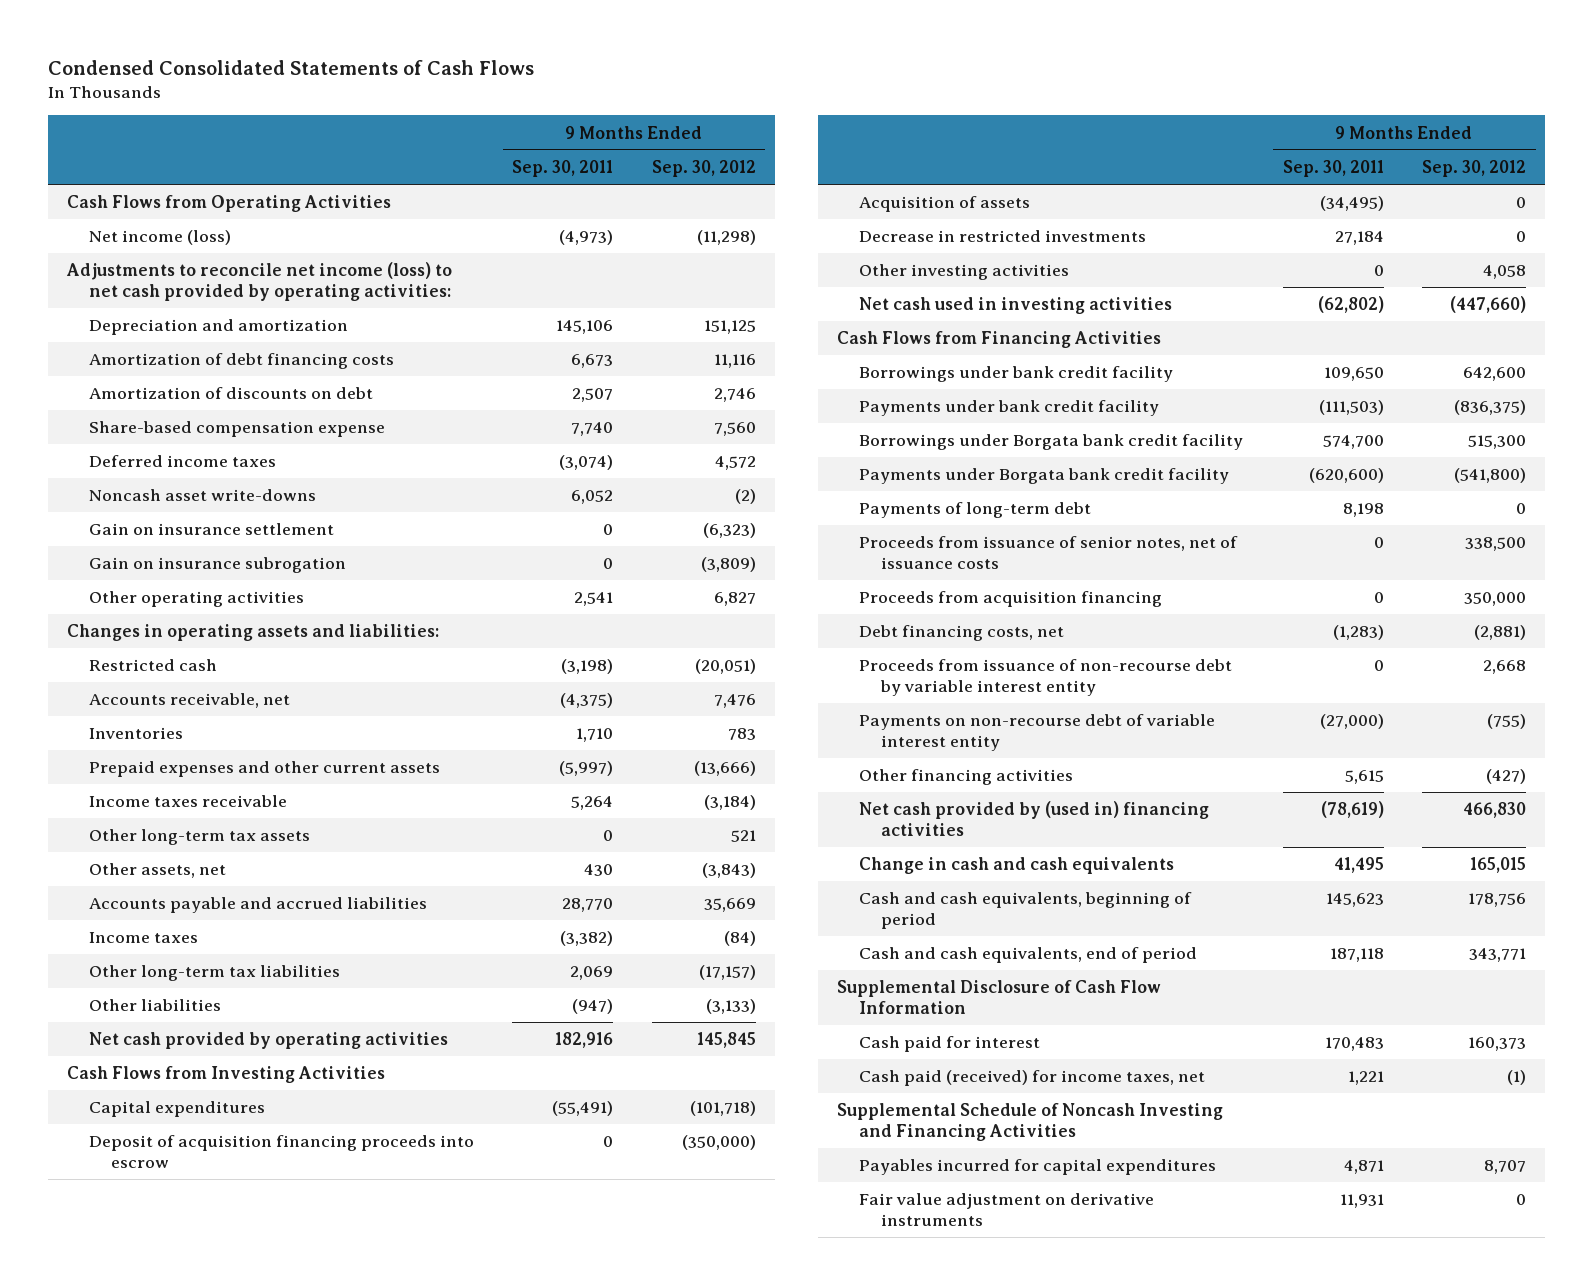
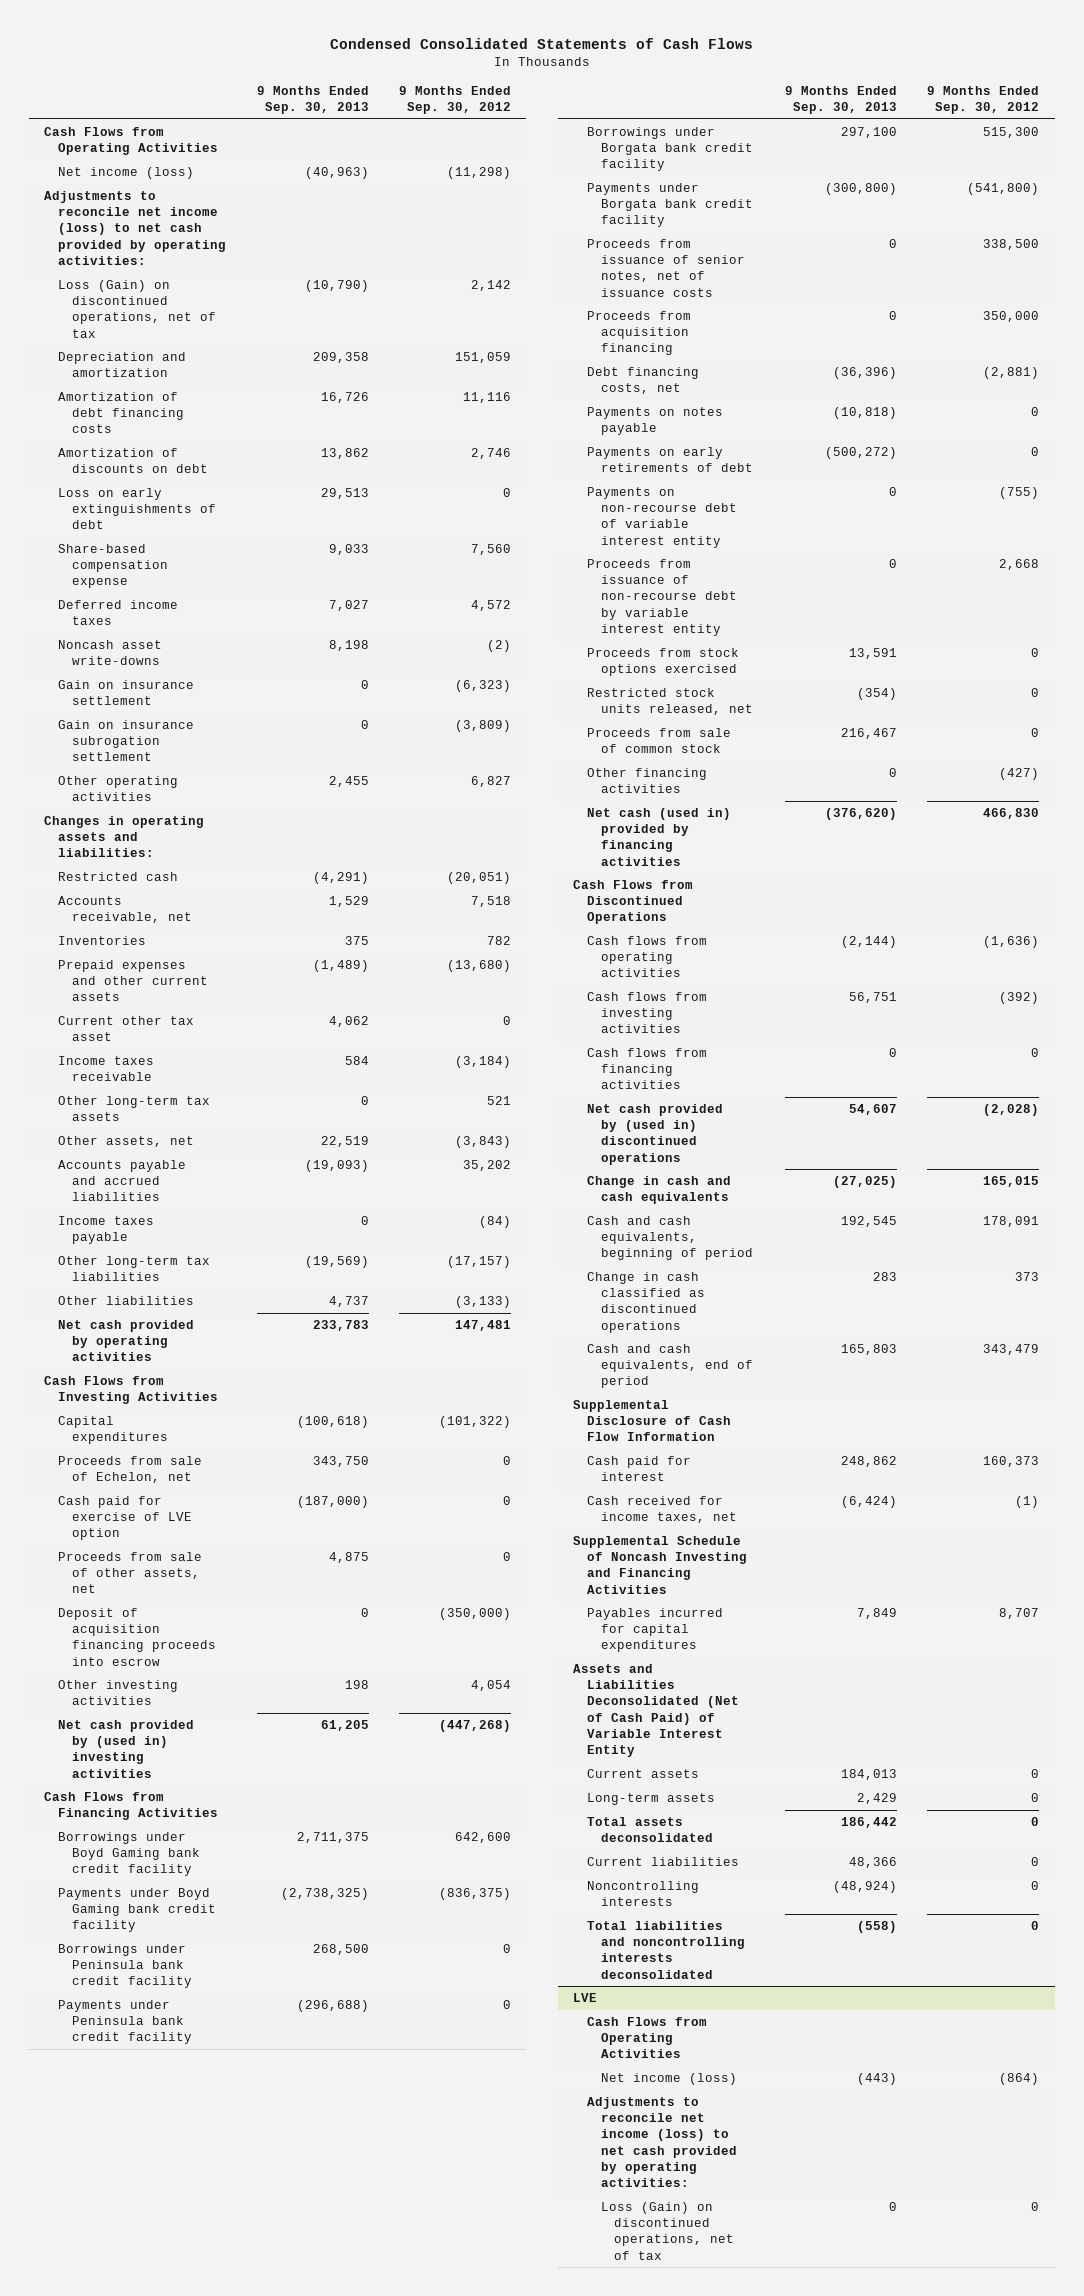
- | 9 Months Ended Sep. 30, 2011 | 9 Months Ended Sep. 30, 2012
+ | 9 Months Ended Sep. 30, 2013 | 9 Months Ended Sep. 30, 2012
- Depreciation and amortization | 145,106 | 151,125
+ Loss (Gain) on discontinued operations, net of tax | (10,790) | 2,142
+ Depreciation and amortization | 209,358 | 151,059
+ Loss on early extinguishments of debt | 29,513 | 0
- Gain on insurance subrogation | 0 | (3,809)
+ Gain on insurance subrogation settlement | 0 | (3,809)
- Accounts receivable, net | (4,375) | 7,476
- Inventories | 1,710 | 783
- Prepaid expenses and other current assets | (5,997) | (13,666)
+ Accounts receivable, net | 1,529 | 7,518
+ Inventories | 375 | 782
+ Prepaid expenses and other current assets | (1,489) | (13,680)
+ Current other tax asset | 4,062 | 0
- Accounts payable and accrued liabilities | 28,770 | 35,669
- Income taxes | (3,382) | (84)
+ Accounts payable and accrued liabilities | (19,093) | 35,202
+ Income taxes payable | 0 | (84)
- Net cash provided by operating activities | 182,916 | 145,845
+ Net cash provided by operating activities | 233,783 | 147,481
- Capital expenditures | (55,491) | (101,718)
+ Capital expenditures | (100,618) | (101,322)
+ Proceeds from sale of Echelon, net | 343,750 | 0
+ Cash paid for exercise of LVE option | (187,000) | 0
+ Proceeds from sale of other assets, net | 4,875 | 0
- Acquisition of assets | (34,495) | 0
- Decrease in restricted investments | 27,184 | 0
- Other investing activities | 0 | 4,058
- Net cash used in investing activities | (62,802) | (447,660)
+ Other investing activities | 198 | 4,054
+ Net cash provided by (used in) investing activities | 61,205 | (447,268)
- Borrowings under bank credit facility | 109,650 | 642,600
- Payments under bank credit facility | (111,503) | (836,375)
+ Borrowings under Boyd Gaming bank credit facility | 2,711,375 | 642,600
+ Payments under Boyd Gaming bank credit facility | (2,738,325) | (836,375)
+ Borrowings under Peninsula bank credit facility | 268,500 | 0
+ Payments under Peninsula bank credit facility | (296,688) | 0
- Payments of long-term debt | 8,198 | 0
+ Payments on notes payable | (10,818) | 0
+ Payments on early retirements of debt | (500,272) | 0
moved down: Proceeds from issuance of non-recourse debt by variable interest entity | 0 | 2,668
+ Proceeds from stock options exercised | 13,591 | 0
+ Restricted stock units released, net | (354) | 0
+ Proceeds from sale of common stock | 216,467 | 0
- Net cash provided by (used in) financing activities | (78,619) | 466,830
+ Net cash (used in) provided by financing activities | (376,620) | 466,830
+ Cash Flows from Discontinued Operations
+ Cash flows from operating activities | (2,144) | (1,636)
+ Cash flows from investing activities | 56,751 | (392)
+ Cash flows from financing activities | 0 | 0
+ Net cash provided by (used in) discontinued operations | 54,607 | (2,028)
- Cash and cash equivalents, beginning of period | 145,623 | 178,756
- Cash and cash equivalents, end of period | 187,118 | 343,771
+ Cash and cash equivalents, beginning of period | 192,545 | 178,091
+ Change in cash classified as discontinued operations | 283 | 373
+ Cash and cash equivalents, end of period | 165,803 | 343,479
- Cash paid (received) for income taxes, net | 1,221 | (1)
+ Cash received for income taxes, net | (6,424) | (1)
- Fair value adjustment on derivative instruments | 11,931 | 0
+ Assets and Liabilities Deconsolidated (Net of Cash Paid) of Variable Interest Entity
+ Current assets | 184,013 | 0
+ Long-term assets | 2,429 | 0
+ Total assets deconsolidated | 186,442 | 0
+ Current liabilities | 48,366 | 0
+ Noncontrolling interests | (48,924) | 0
+ Total liabilities and noncontrolling interests deconsolidated | (558) | 0
+ LVE
+ Cash Flows from Operating Activities
+ Net income (loss) | (443) | (864)
+ Adjustments to reconcile net income (loss) to net cash provided by operating activities:
+ Loss (Gain) on discontinued operations, net of tax | 0 | 0

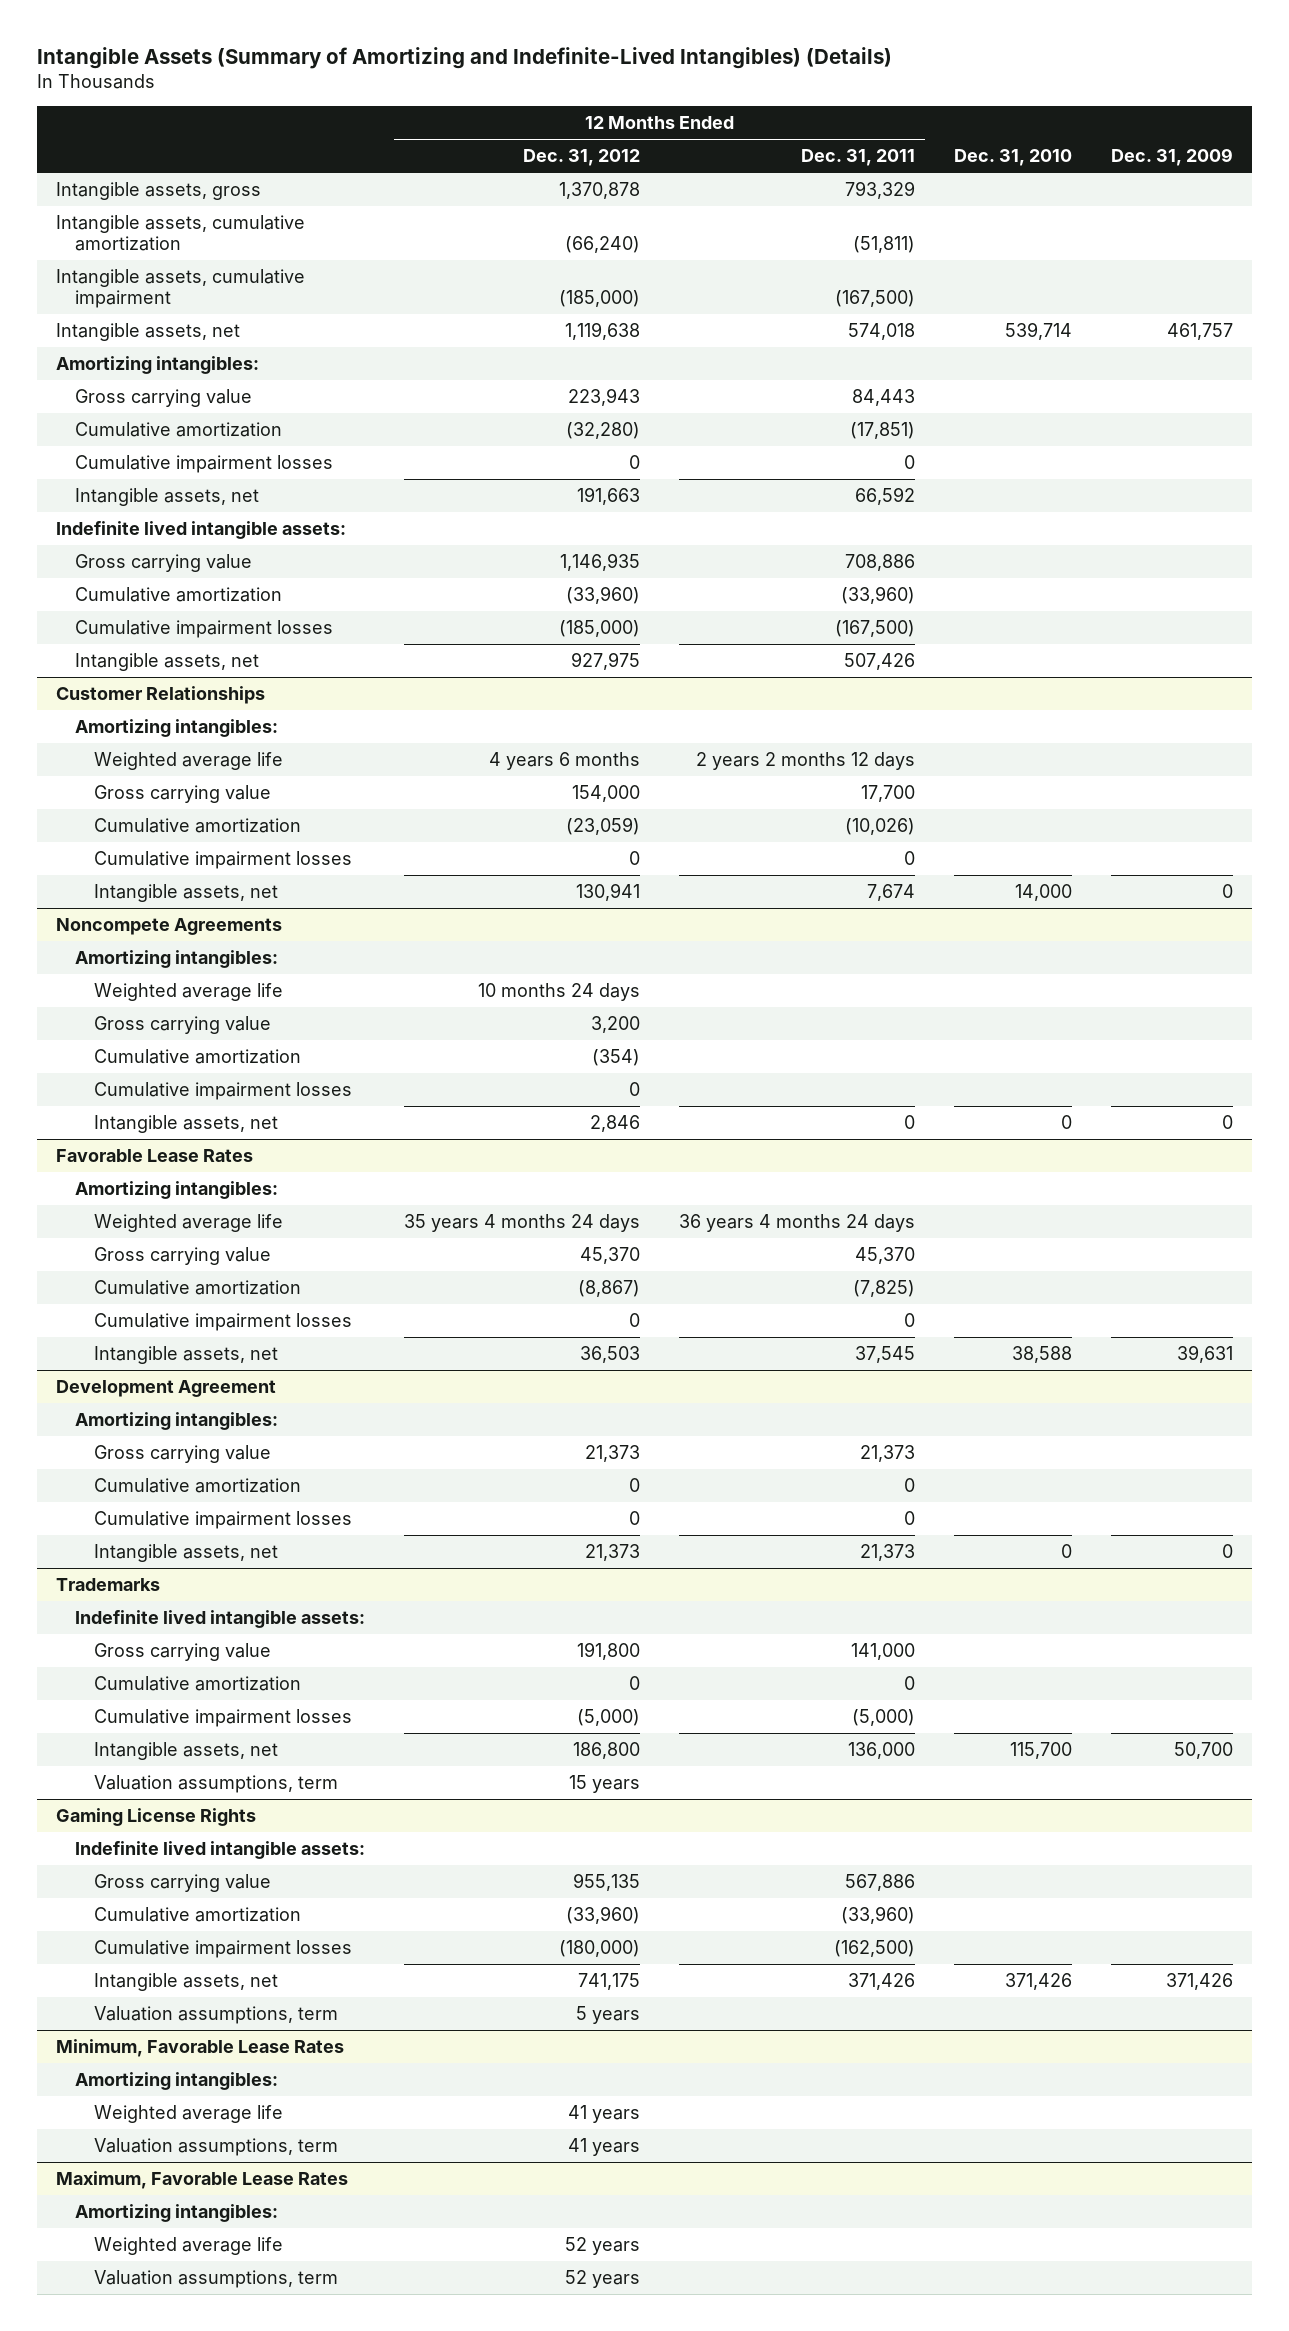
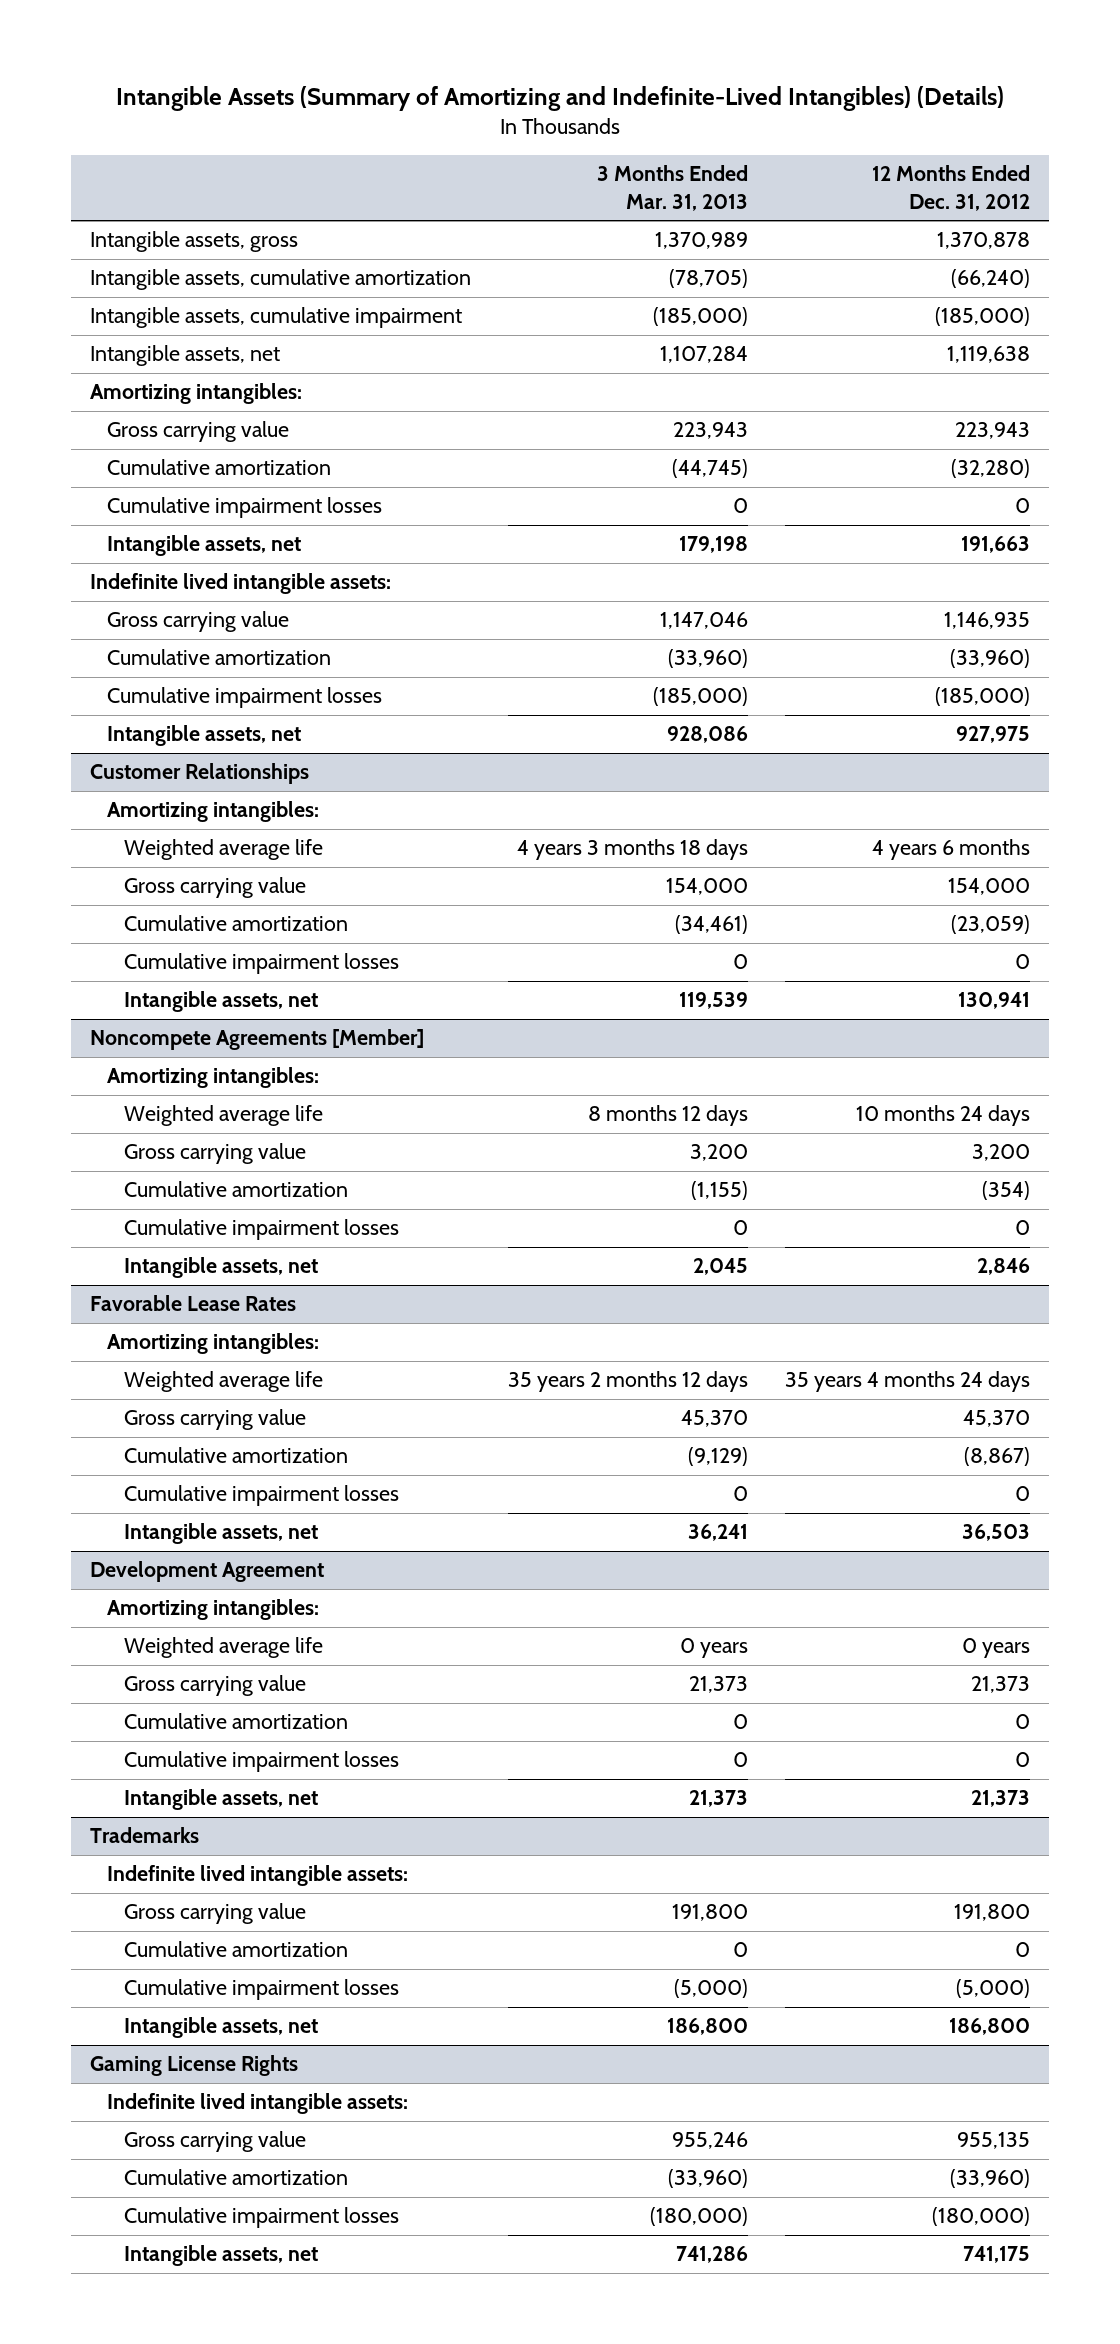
- | 12 Months Ended Dec. 31, 2012 | 12 Months Ended Dec. 31, 2011 | Dec. 31, 2010 | Dec. 31, 2009
+ | 3 Months Ended Mar. 31, 2013 | 12 Months Ended Dec. 31, 2012
- Noncompete Agreements
+ Noncompete Agreements [Member]
@ Development Agreement
+ Weighted average life | 0 years | 0 years
@ Trademarks
- Valuation assumptions, term | 15 years | | |
@ Gaming License Rights
- Valuation assumptions, term | 5 years | | |
- Minimum, Favorable Lease Rates
- Amortizing intangibles:
- Weighted average life | 41 years | | |
- Valuation assumptions, term | 41 years | | |
- Maximum, Favorable Lease Rates
- Amortizing intangibles:
- Weighted average life | 52 years | | |
- Valuation assumptions, term | 52 years | | |

